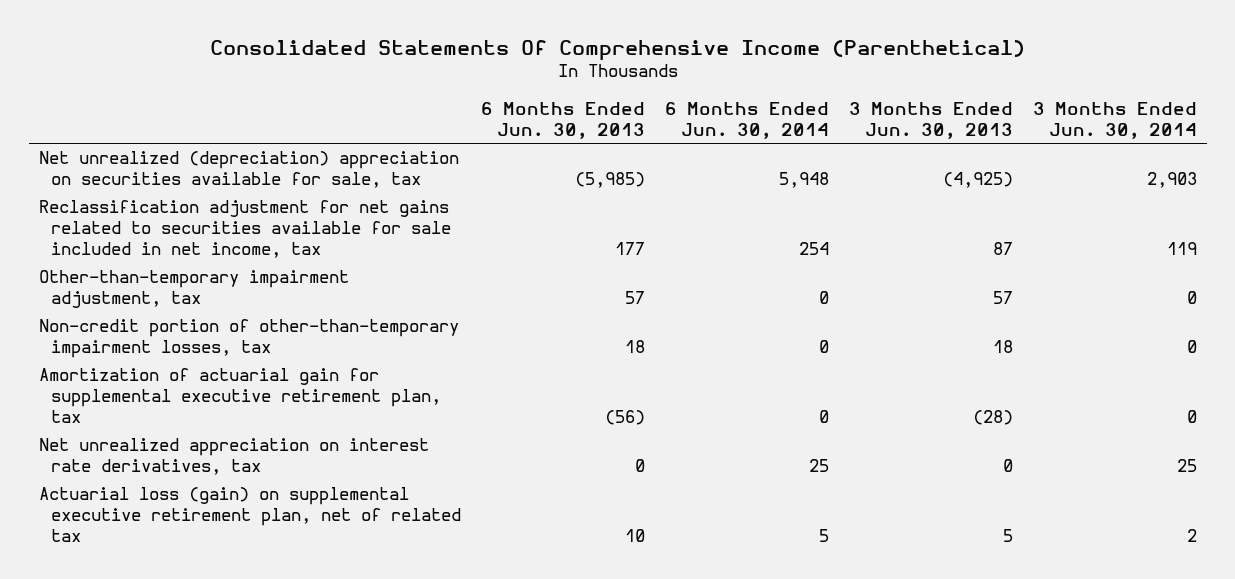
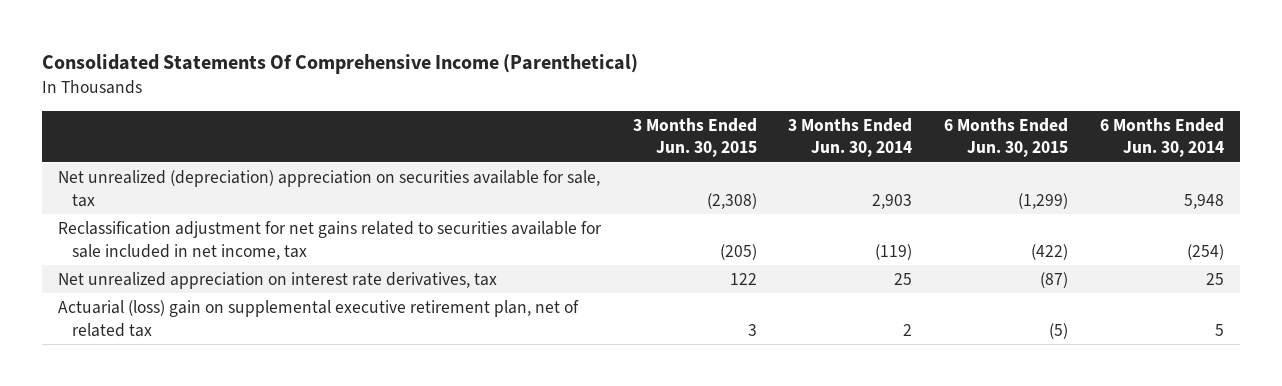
- | 6 Months Ended Jun. 30, 2013 | 6 Months Ended Jun. 30, 2014 | 3 Months Ended Jun. 30, 2013 | 3 Months Ended Jun. 30, 2014
+ | 3 Months Ended Jun. 30, 2015 | 3 Months Ended Jun. 30, 2014 | 6 Months Ended Jun. 30, 2015 | 6 Months Ended Jun. 30, 2014
- Reclassification adjustment for net gains related to securities available for sale included in net income, tax | 177 | 254 | 87 | 119
- Other-than-temporary impairment adjustment, tax | 57 | 0 | 57 | 0
- Non-credit portion of other-than-temporary impairment losses, tax | 18 | 0 | 18 | 0
- Amortization of actuarial gain for supplemental executive retirement plan, tax | (56) | 0 | (28) | 0
+ Reclassification adjustment for net gains related to securities available for sale included in net income, tax | (205) | (119) | (422) | (254)
- Actuarial loss (gain) on supplemental executive retirement plan, net of related tax | 10 | 5 | 5 | 2
+ Actuarial (loss) gain on supplemental executive retirement plan, net of related tax | 3 | 2 | (5) | 5

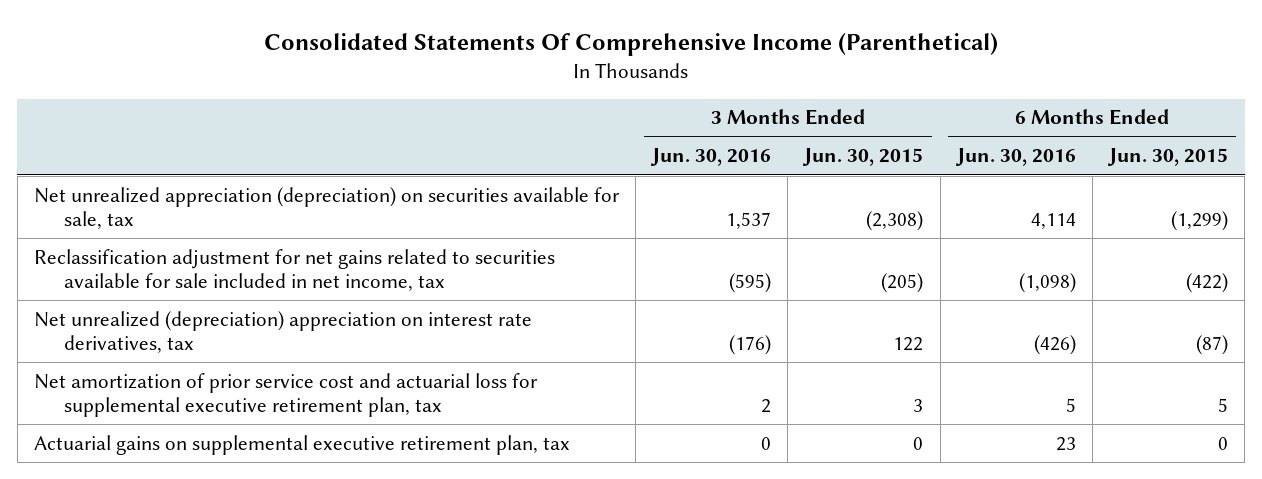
- | 3 Months Ended Jun. 30, 2015 | 3 Months Ended Jun. 30, 2014 | 6 Months Ended Jun. 30, 2015 | 6 Months Ended Jun. 30, 2014
+ | 3 Months Ended Jun. 30, 2016 | 3 Months Ended Jun. 30, 2015 | 6 Months Ended Jun. 30, 2016 | 6 Months Ended Jun. 30, 2015
- Net unrealized (depreciation) appreciation on securities available for sale, tax | (2,308) | 2,903 | (1,299) | 5,948
+ Net unrealized appreciation (depreciation) on securities available for sale, tax | 1,537 | (2,308) | 4,114 | (1,299)
- Net unrealized appreciation on interest rate derivatives, tax | 122 | 25 | (87) | 25
- Actuarial (loss) gain on supplemental executive retirement plan, net of related tax | 3 | 2 | (5) | 5
+ Net unrealized (depreciation) appreciation on interest rate derivatives, tax | (176) | 122 | (426) | (87)
+ Net amortization of prior service cost and actuarial loss for supplemental executive retirement plan, tax | 2 | 3 | 5 | 5
+ Actuarial gains on supplemental executive retirement plan, tax | 0 | 0 | 23 | 0

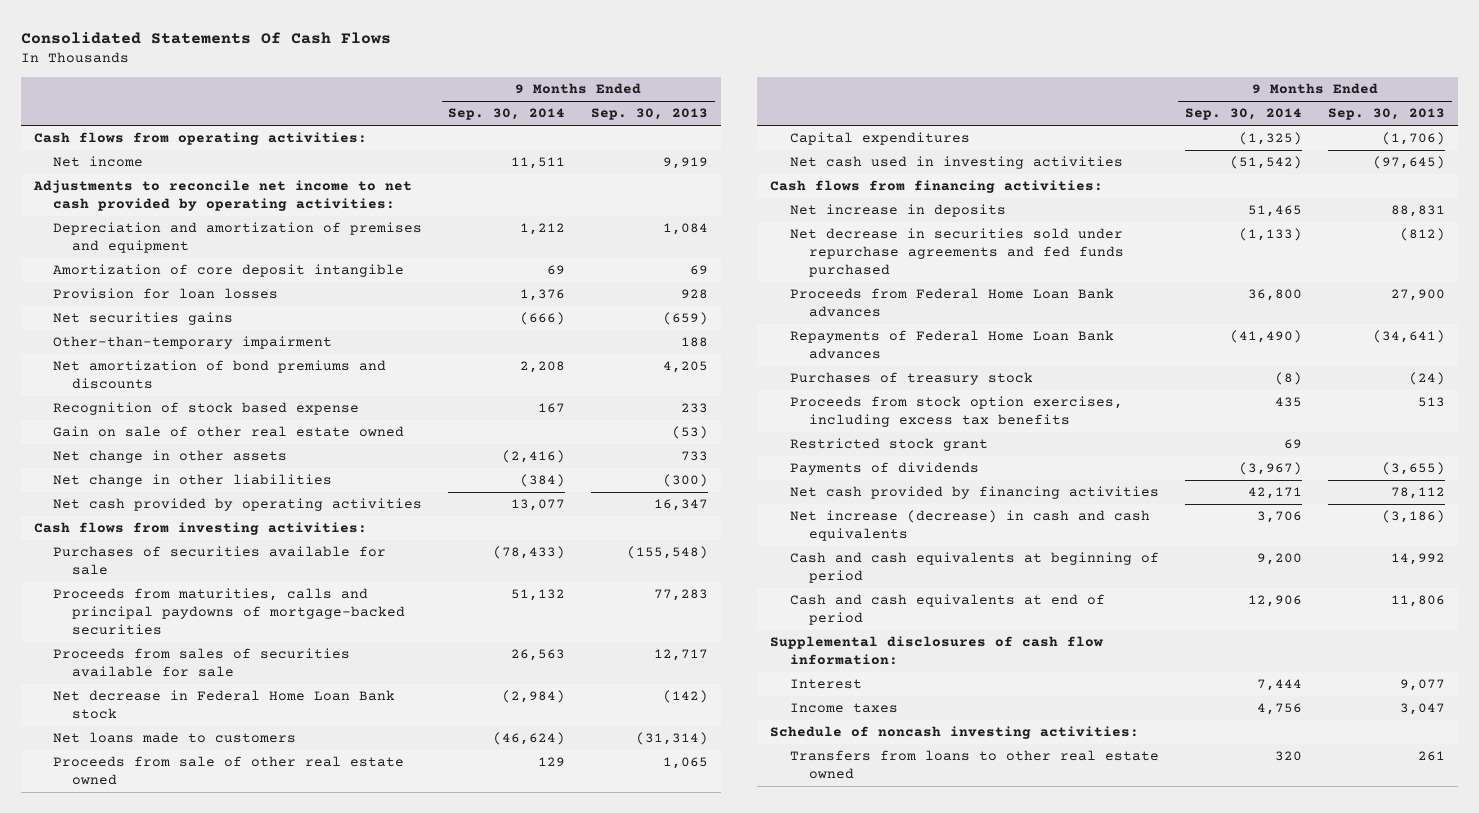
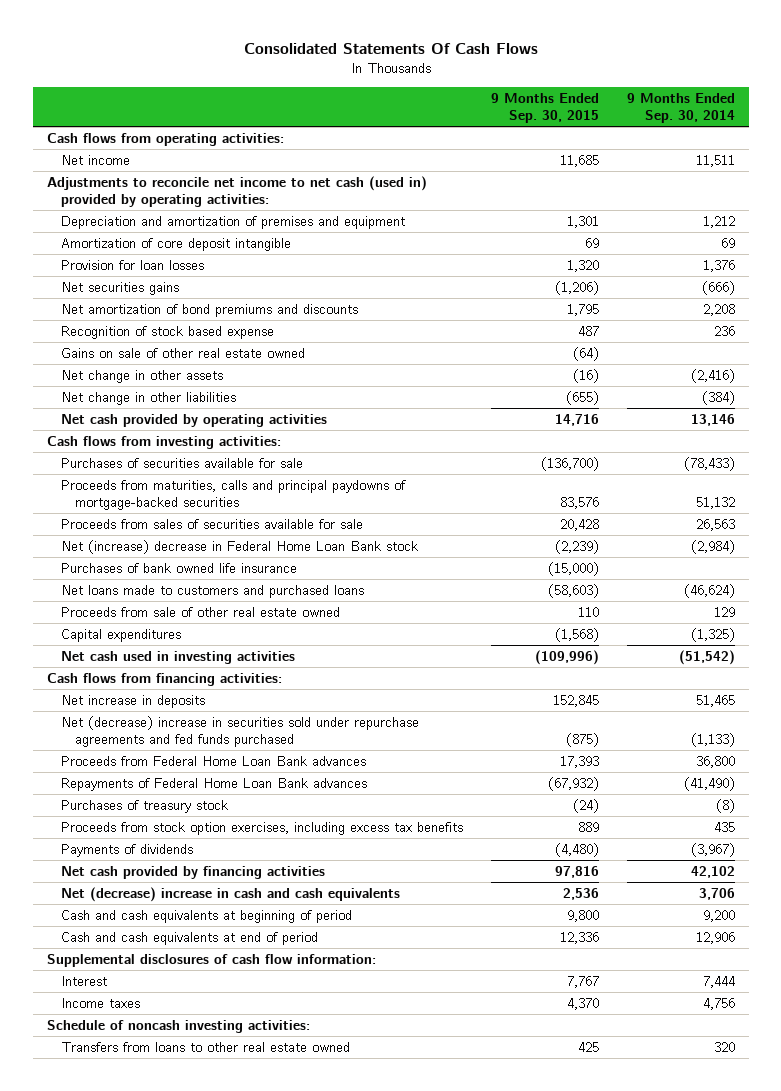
- | 9 Months Ended Sep. 30, 2014 | 9 Months Ended Sep. 30, 2013
+ | 9 Months Ended Sep. 30, 2015 | 9 Months Ended Sep. 30, 2014
- Adjustments to reconcile net income to net cash provided by operating activities:
+ Adjustments to reconcile net income to net cash (used in) provided by operating activities:
- Other-than-temporary impairment | | 188
- Recognition of stock based expense | 167 | 233
- Gain on sale of other real estate owned | | (53)
+ Recognition of stock based expense | 487 | 236
+ Gains on sale of other real estate owned | (64) |
- Net cash provided by operating activities | 13,077 | 16,347
+ Net cash provided by operating activities | 14,716 | 13,146
- Net decrease in Federal Home Loan Bank stock | (2,984) | (142)
- Net loans made to customers | (46,624) | (31,314)
+ Net (increase) decrease in Federal Home Loan Bank stock | (2,239) | (2,984)
+ Purchases of bank owned life insurance | (15,000) |
+ Net loans made to customers and purchased loans | (58,603) | (46,624)
- Net decrease in securities sold under repurchase agreements and fed funds purchased | (1,133) | (812)
+ Net (decrease) increase in securities sold under repurchase agreements and fed funds purchased | (875) | (1,133)
- Restricted stock grant | 69 |
- Net cash provided by financing activities | 42,171 | 78,112
- Net increase (decrease) in cash and cash equivalents | 3,706 | (3,186)
+ Net cash provided by financing activities | 97,816 | 42,102
+ Net (decrease) increase in cash and cash equivalents | 2,536 | 3,706

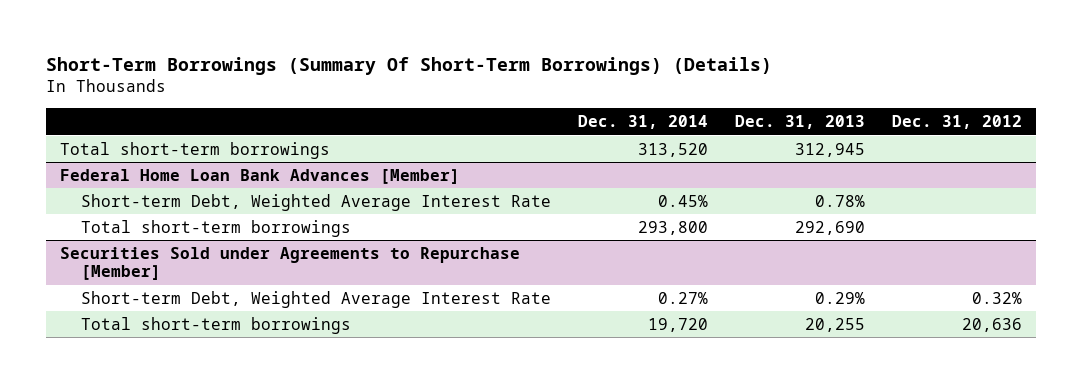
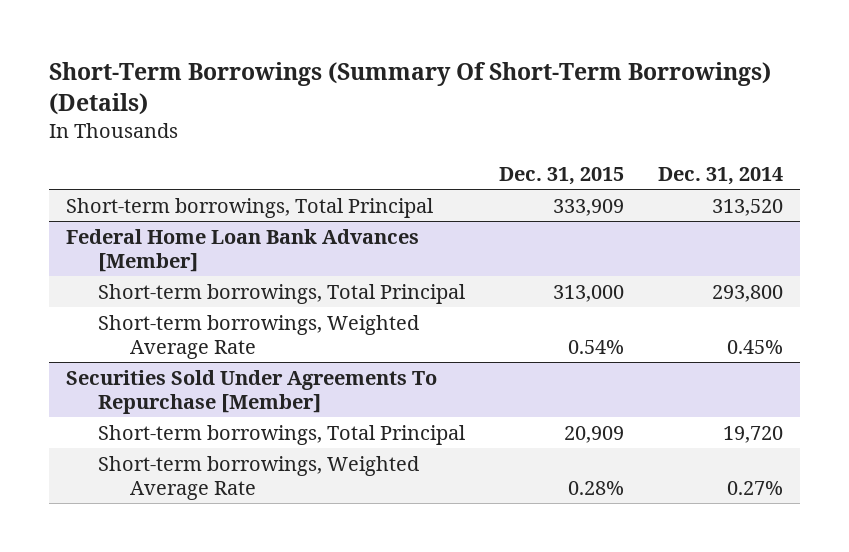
- | Dec. 31, 2014 | Dec. 31, 2013 | Dec. 31, 2012
+ | Dec. 31, 2015 | Dec. 31, 2014
- Total short-term borrowings | 313,520 | 312,945 |
+ Short-term borrowings, Total Principal | 333,909 | 313,520
@ Federal Home Loan Bank Advances [Member]
- Short-term Debt, Weighted Average Interest Rate | 0.45% | 0.78% |
- Total short-term borrowings | 293,800 | 292,690 |
- Securities Sold under Agreements to Repurchase [Member]
- Short-term Debt, Weighted Average Interest Rate | 0.27% | 0.29% | 0.32%
- Total short-term borrowings | 19,720 | 20,255 | 20,636
@ Federal Home Loan Bank Advances [Member]
+ Short-term borrowings, Total Principal | 313,000 | 293,800
+ Short-term borrowings, Weighted Average Rate | 0.54% | 0.45%
+ Securities Sold Under Agreements To Repurchase [Member]
+ Short-term borrowings, Total Principal | 20,909 | 19,720
+ Short-term borrowings, Weighted Average Rate | 0.28% | 0.27%

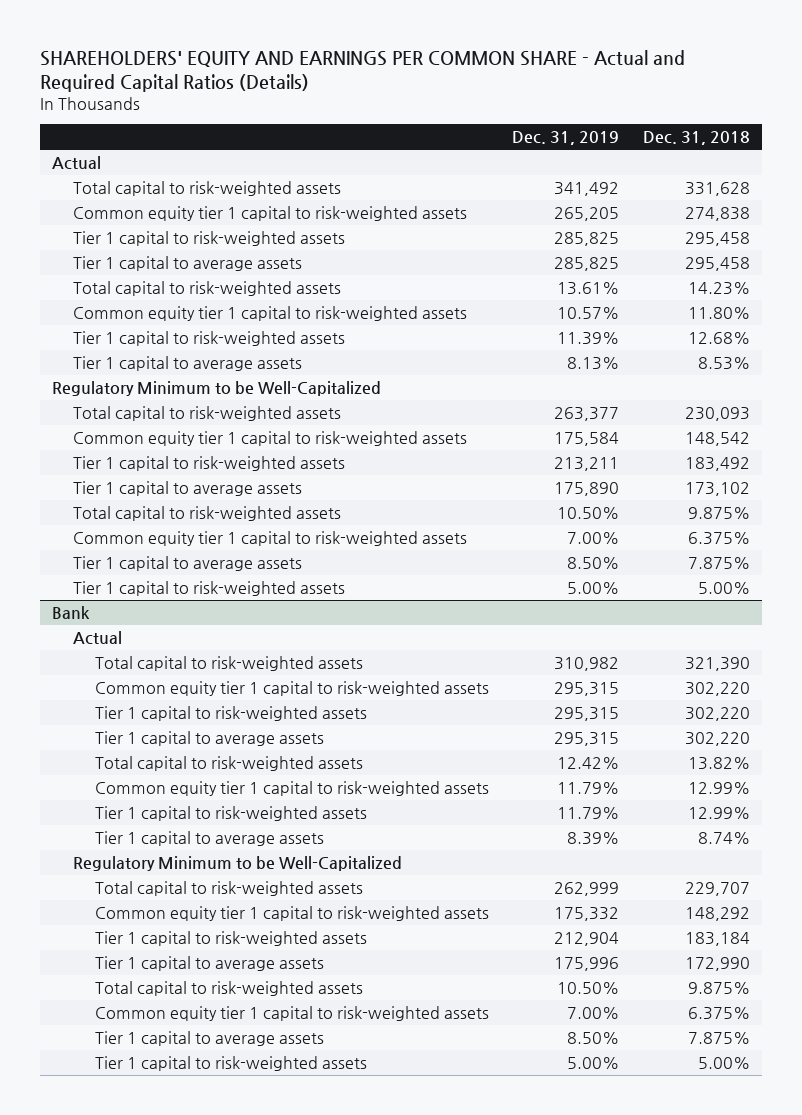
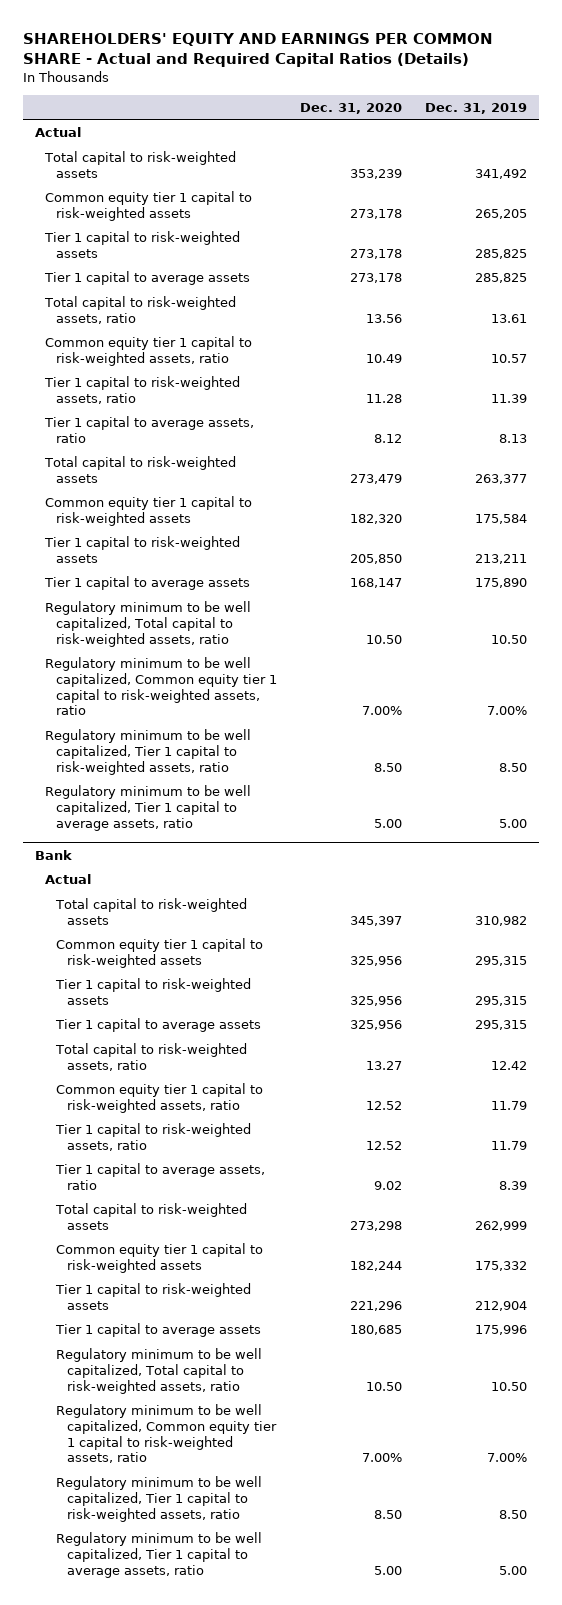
- | Dec. 31, 2019 | Dec. 31, 2018
+ | Dec. 31, 2020 | Dec. 31, 2019
- Total capital to risk-weighted assets | 13.61% | 14.23%
- Common equity tier 1 capital to risk-weighted assets | 10.57% | 11.80%
- Tier 1 capital to risk-weighted assets | 11.39% | 12.68%
- Tier 1 capital to average assets | 8.13% | 8.53%
- Regulatory Minimum to be Well-Capitalized
+ Total capital to risk-weighted assets, ratio | 13.56 | 13.61
+ Common equity tier 1 capital to risk-weighted assets, ratio | 10.49 | 10.57
+ Tier 1 capital to risk-weighted assets, ratio | 11.28 | 11.39
+ Tier 1 capital to average assets, ratio | 8.12 | 8.13
- Total capital to risk-weighted assets | 10.50% | 9.875%
- Common equity tier 1 capital to risk-weighted assets | 7.00% | 6.375%
- Tier 1 capital to average assets | 8.50% | 7.875%
- Tier 1 capital to risk-weighted assets | 5.00% | 5.00%
+ Regulatory minimum to be well capitalized, Total capital to risk-weighted assets, ratio | 10.50 | 10.50
+ Regulatory minimum to be well capitalized, Common equity tier 1 capital to risk-weighted assets, ratio | 7.00% | 7.00%
+ Regulatory minimum to be well capitalized, Tier 1 capital to risk-weighted assets, ratio | 8.50 | 8.50
+ Regulatory minimum to be well capitalized, Tier 1 capital to average assets, ratio | 5.00 | 5.00
@ Bank
- Total capital to risk-weighted assets | 12.42% | 13.82%
- Common equity tier 1 capital to risk-weighted assets | 11.79% | 12.99%
- Tier 1 capital to risk-weighted assets | 11.79% | 12.99%
- Tier 1 capital to average assets | 8.39% | 8.74%
- Regulatory Minimum to be Well-Capitalized
+ Total capital to risk-weighted assets, ratio | 13.27 | 12.42
+ Common equity tier 1 capital to risk-weighted assets, ratio | 12.52 | 11.79
+ Tier 1 capital to risk-weighted assets, ratio | 12.52 | 11.79
+ Tier 1 capital to average assets, ratio | 9.02 | 8.39
- Total capital to risk-weighted assets | 10.50% | 9.875%
- Common equity tier 1 capital to risk-weighted assets | 7.00% | 6.375%
- Tier 1 capital to average assets | 8.50% | 7.875%
- Tier 1 capital to risk-weighted assets | 5.00% | 5.00%
+ Regulatory minimum to be well capitalized, Total capital to risk-weighted assets, ratio | 10.50 | 10.50
+ Regulatory minimum to be well capitalized, Common equity tier 1 capital to risk-weighted assets, ratio | 7.00% | 7.00%
+ Regulatory minimum to be well capitalized, Tier 1 capital to risk-weighted assets, ratio | 8.50 | 8.50
+ Regulatory minimum to be well capitalized, Tier 1 capital to average assets, ratio | 5.00 | 5.00

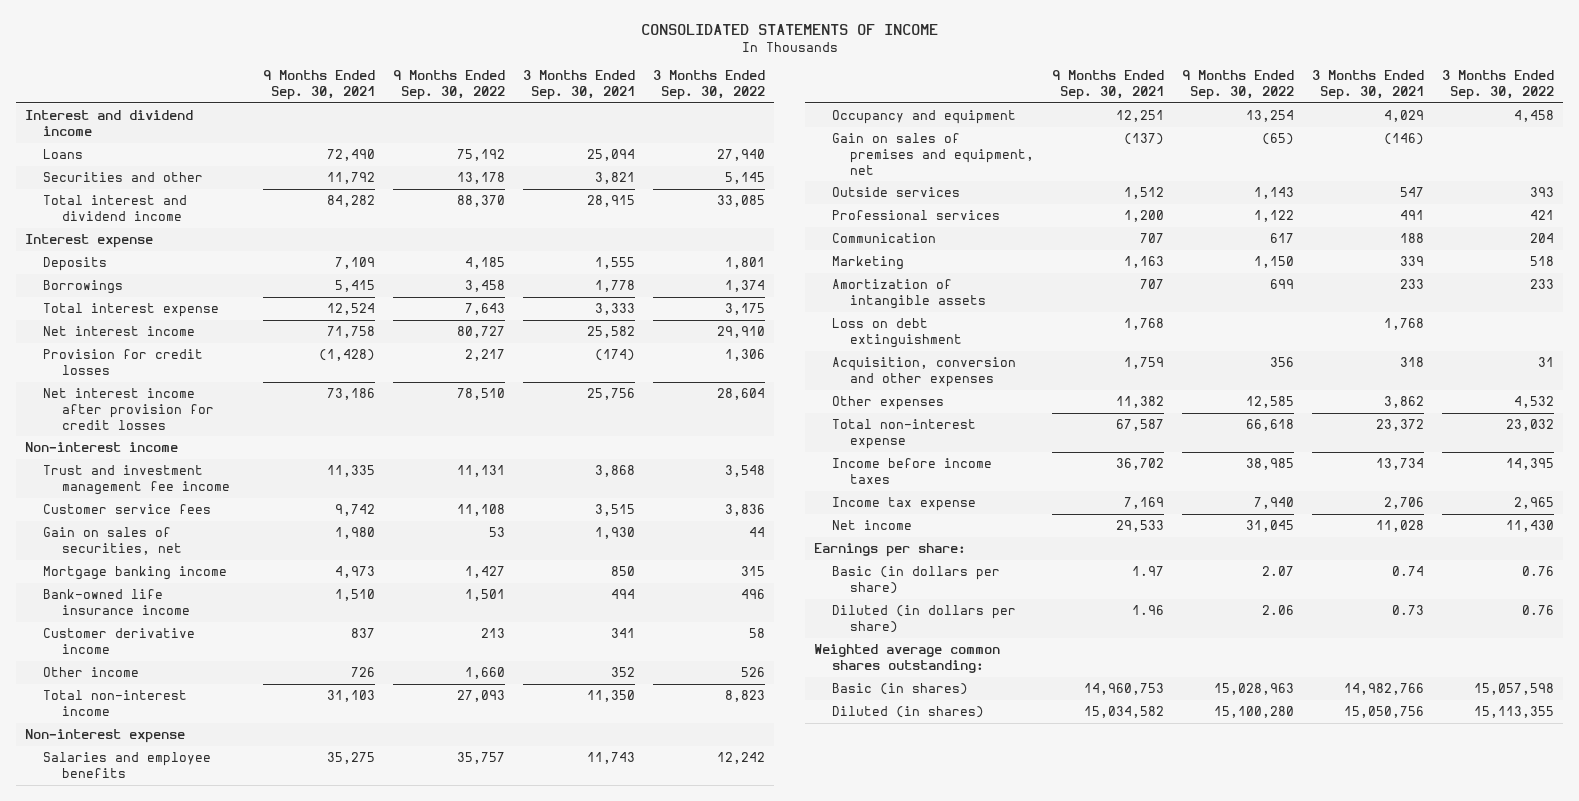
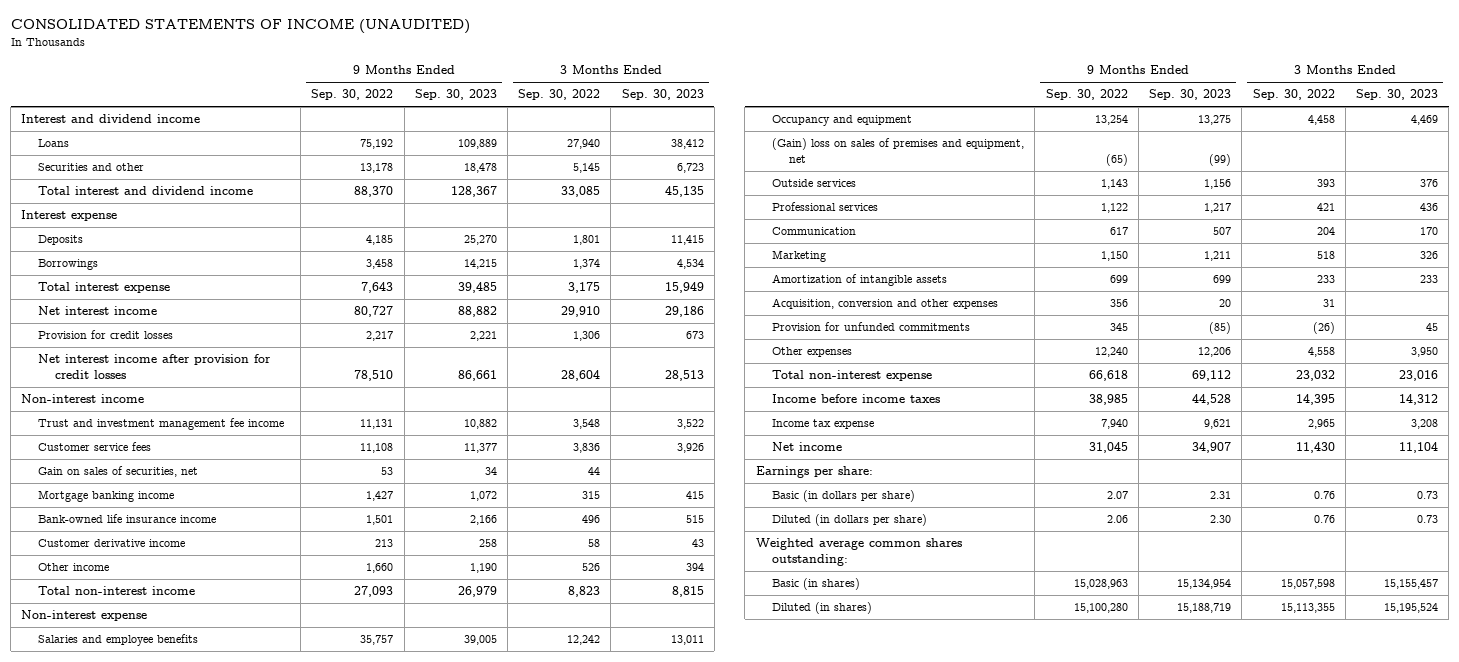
- CONSOLIDATED STATEMENTS OF INCOME
+ CONSOLIDATED STATEMENTS OF INCOME (UNAUDITED)
- | 9 Months Ended Sep. 30, 2021 | 9 Months Ended Sep. 30, 2022 | 3 Months Ended Sep. 30, 2021 | 3 Months Ended Sep. 30, 2022
+ | 9 Months Ended Sep. 30, 2022 | 9 Months Ended Sep. 30, 2023 | 3 Months Ended Sep. 30, 2022 | 3 Months Ended Sep. 30, 2023
- Gain on sales of premises and equipment, net | (137) | (65) | (146) |
+ (Gain) loss on sales of premises and equipment, net | (65) | (99) | |
- Loss on debt extinguishment | 1,768 | | 1,768 |
- Other expenses | 11,382 | 12,585 | 3,862 | 4,532
+ Provision for unfunded commitments | 345 | (85) | (26) | 45
+ Other expenses | 12,240 | 12,206 | 4,558 | 3,950

